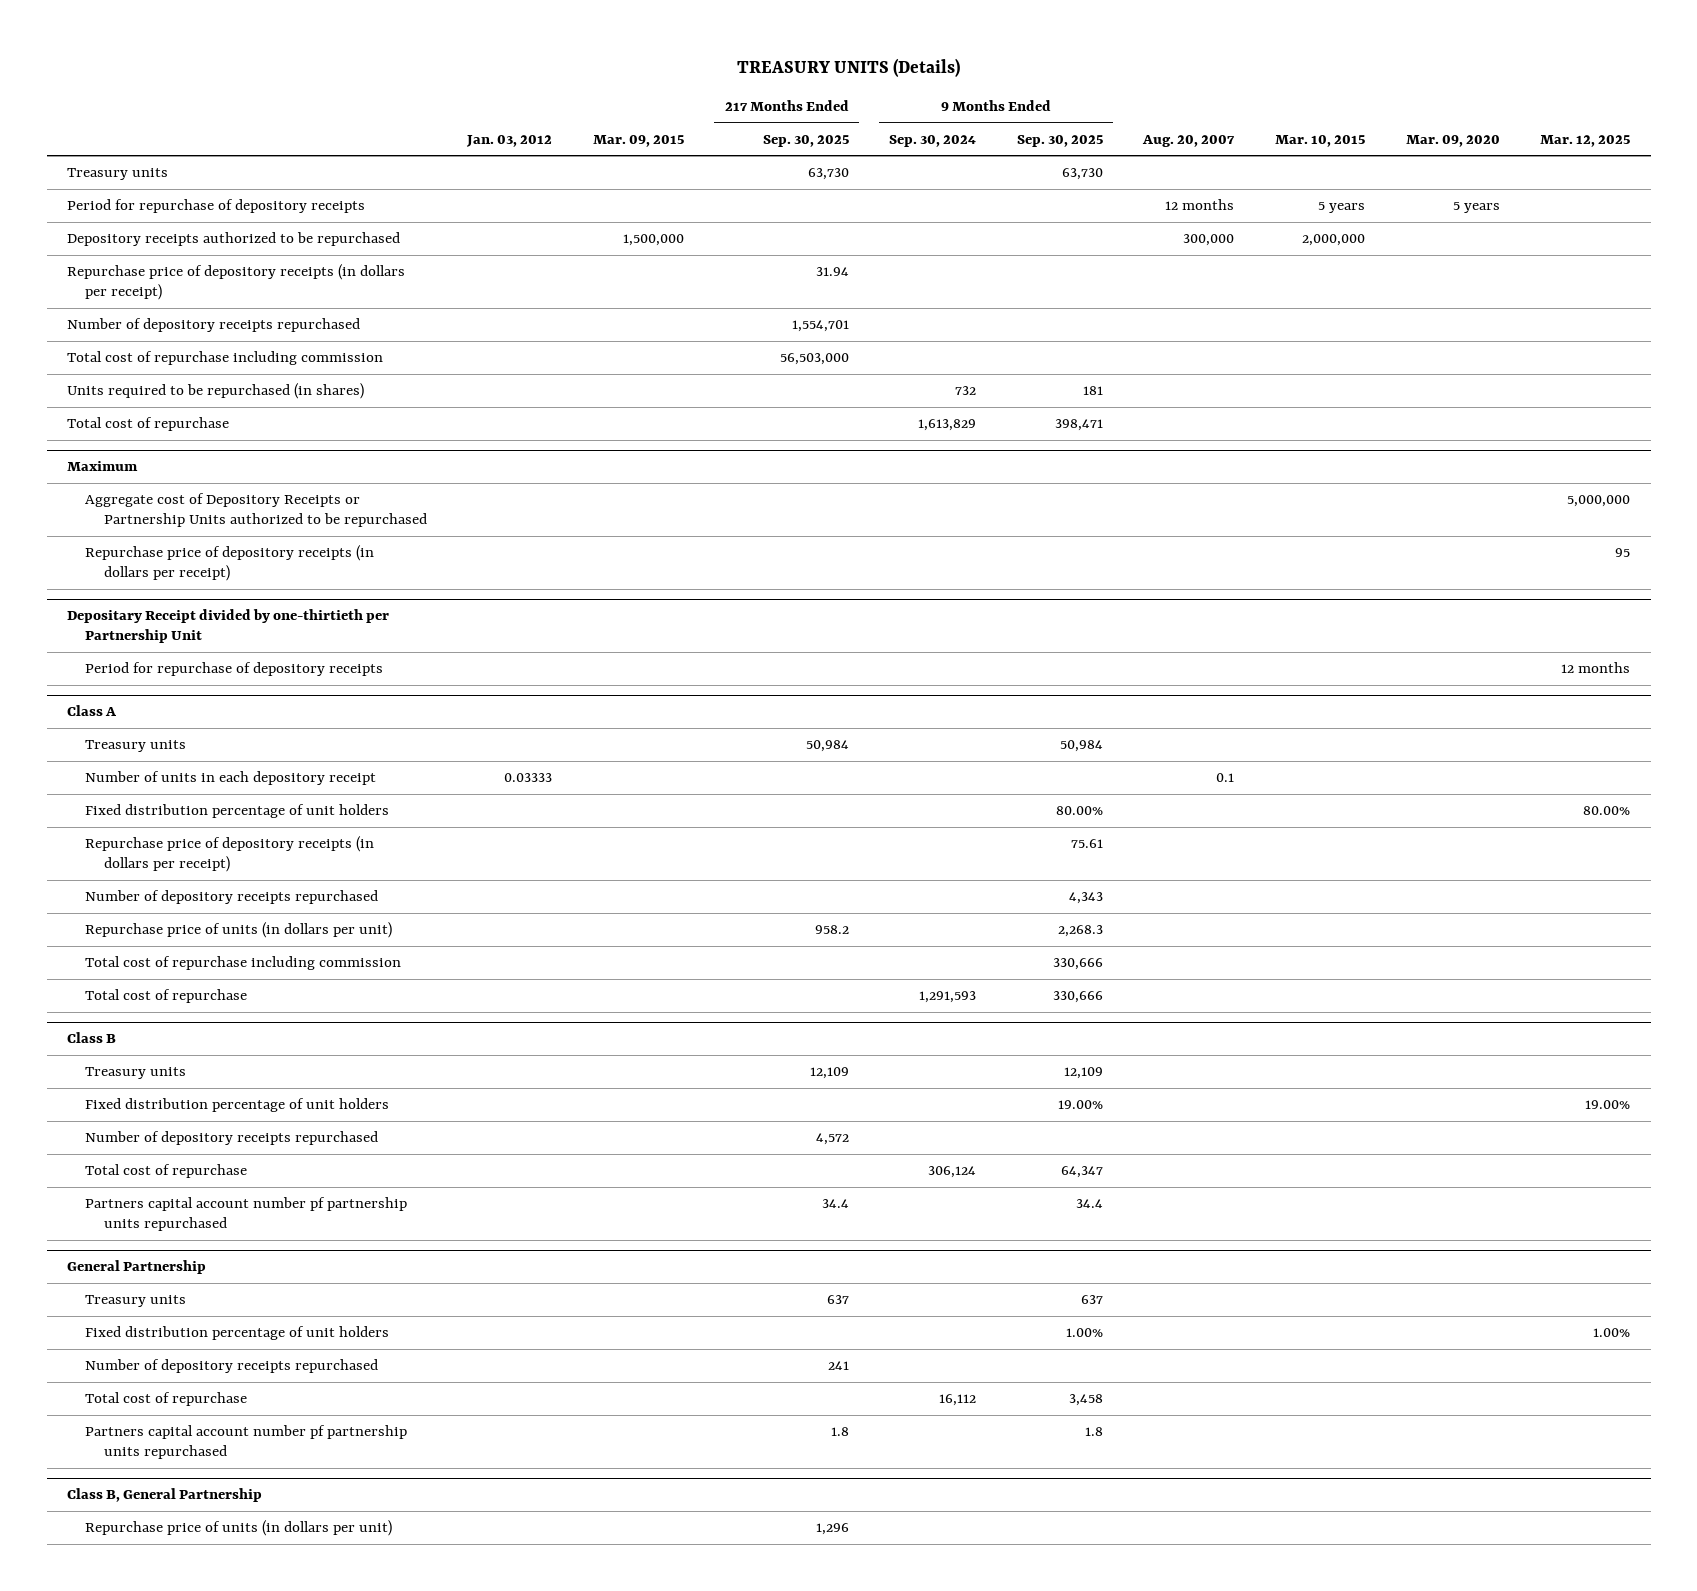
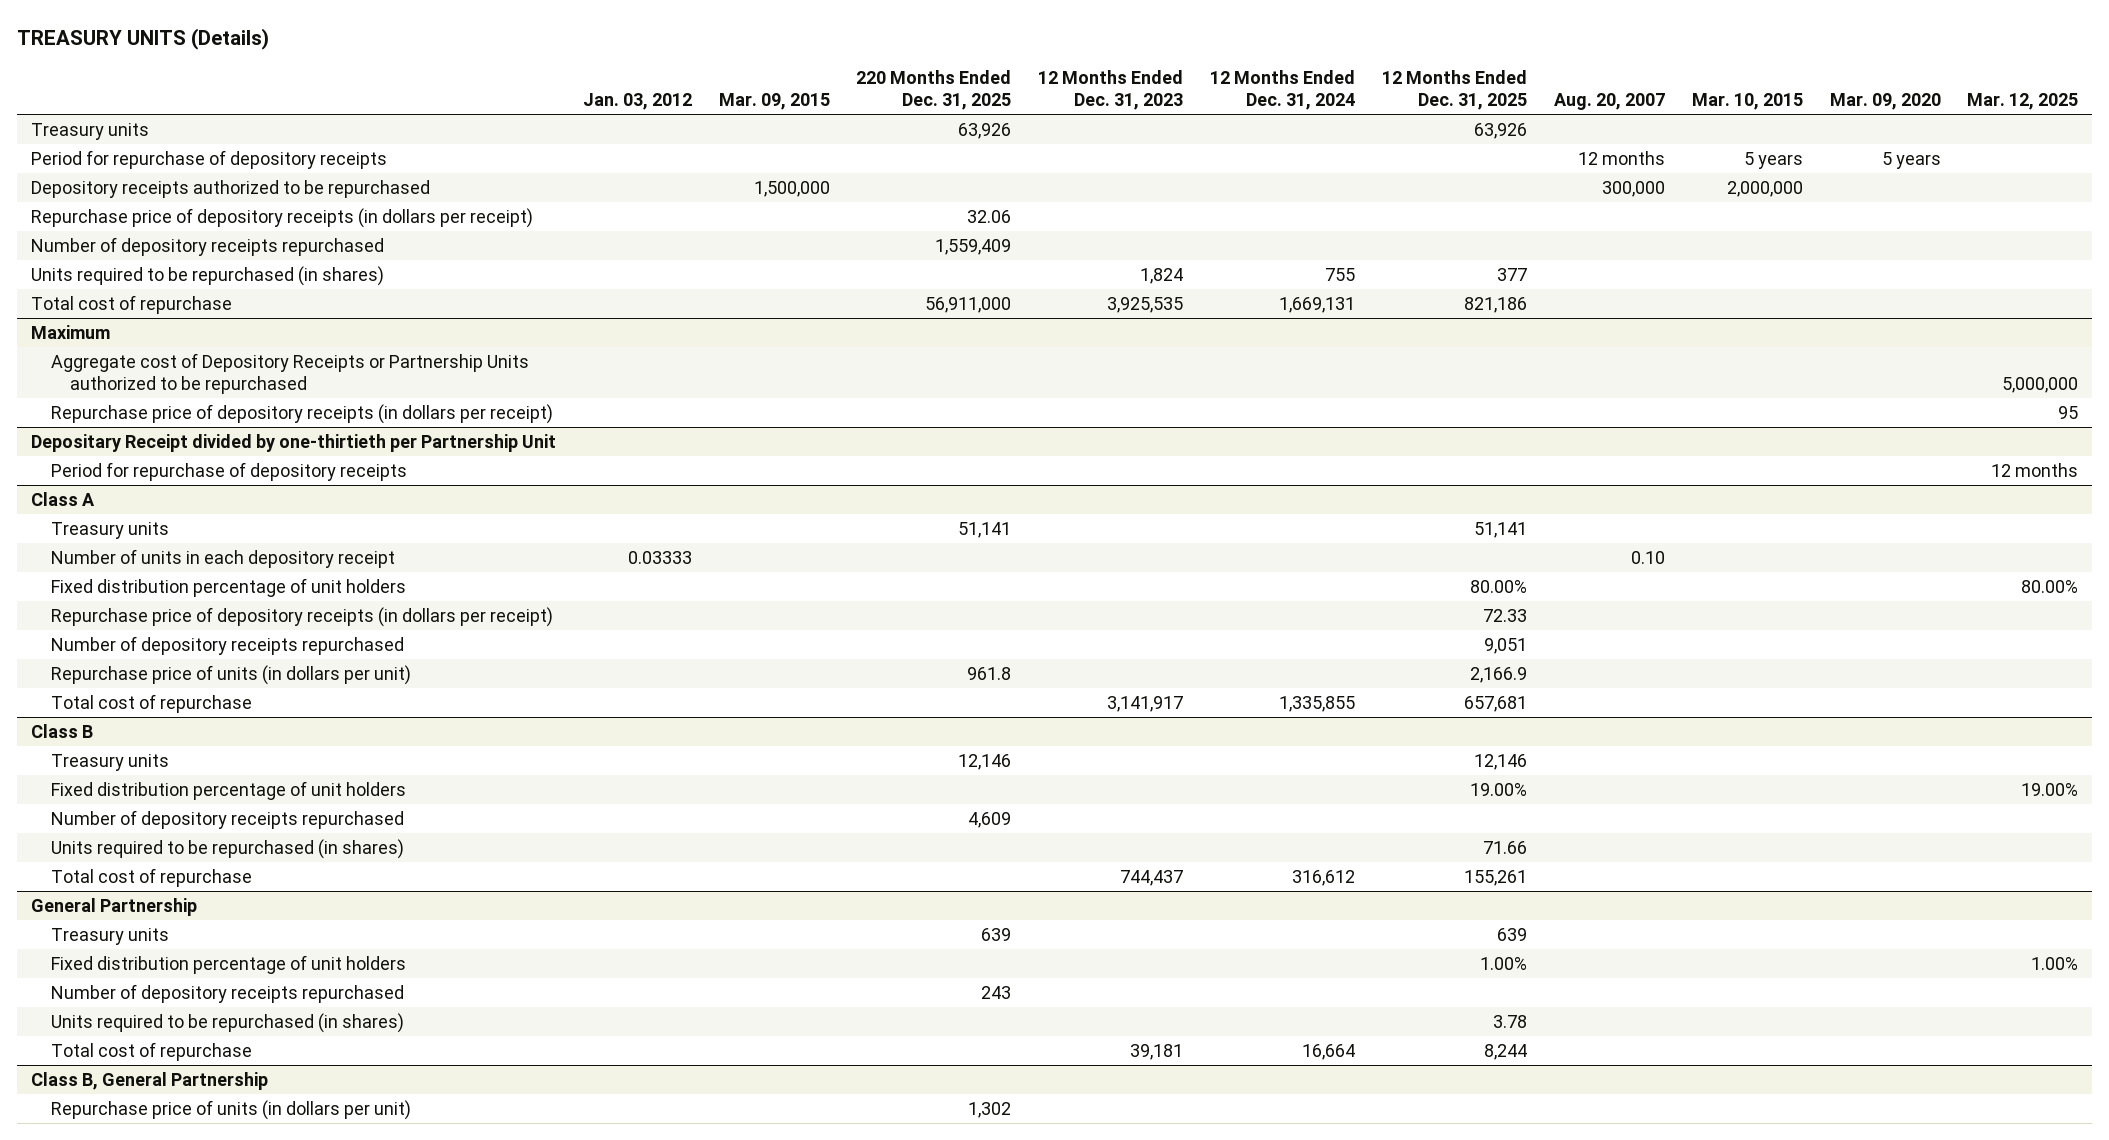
- | Jan. 03, 2012 | Mar. 09, 2015 | 217 Months Ended Sep. 30, 2025 | 9 Months Ended Sep. 30, 2024 | 9 Months Ended Sep. 30, 2025 | Aug. 20, 2007 | Mar. 10, 2015 | Mar. 09, 2020 | Mar. 12, 2025
+ | Jan. 03, 2012 | Mar. 09, 2015 | 220 Months Ended Dec. 31, 2025 | 12 Months Ended Dec. 31, 2023 | 12 Months Ended Dec. 31, 2024 | 12 Months Ended Dec. 31, 2025 | Aug. 20, 2007 | Mar. 10, 2015 | Mar. 09, 2020 | Mar. 12, 2025
- Total cost of repurchase including commission | | | 56,503,000 | | | | | |
@ Class A
- Number of units in each depository receipt | 0.03333 | | | | | 0.1 | | |
+ Number of units in each depository receipt | 0.03333 | | | | | | 0.10 | | |
- Total cost of repurchase including commission | | | | | 330,666 | | | |
@ Class B
+ Units required to be repurchased (in shares) | | | | | | 71.66 | | | |
- Partners capital account number pf partnership units repurchased | | | 34.4 | | 34.4 | | | |
@ General Partnership
+ Units required to be repurchased (in shares) | | | | | | 3.78 | | | |
- Partners capital account number pf partnership units repurchased | | | 1.8 | | 1.8 | | | |

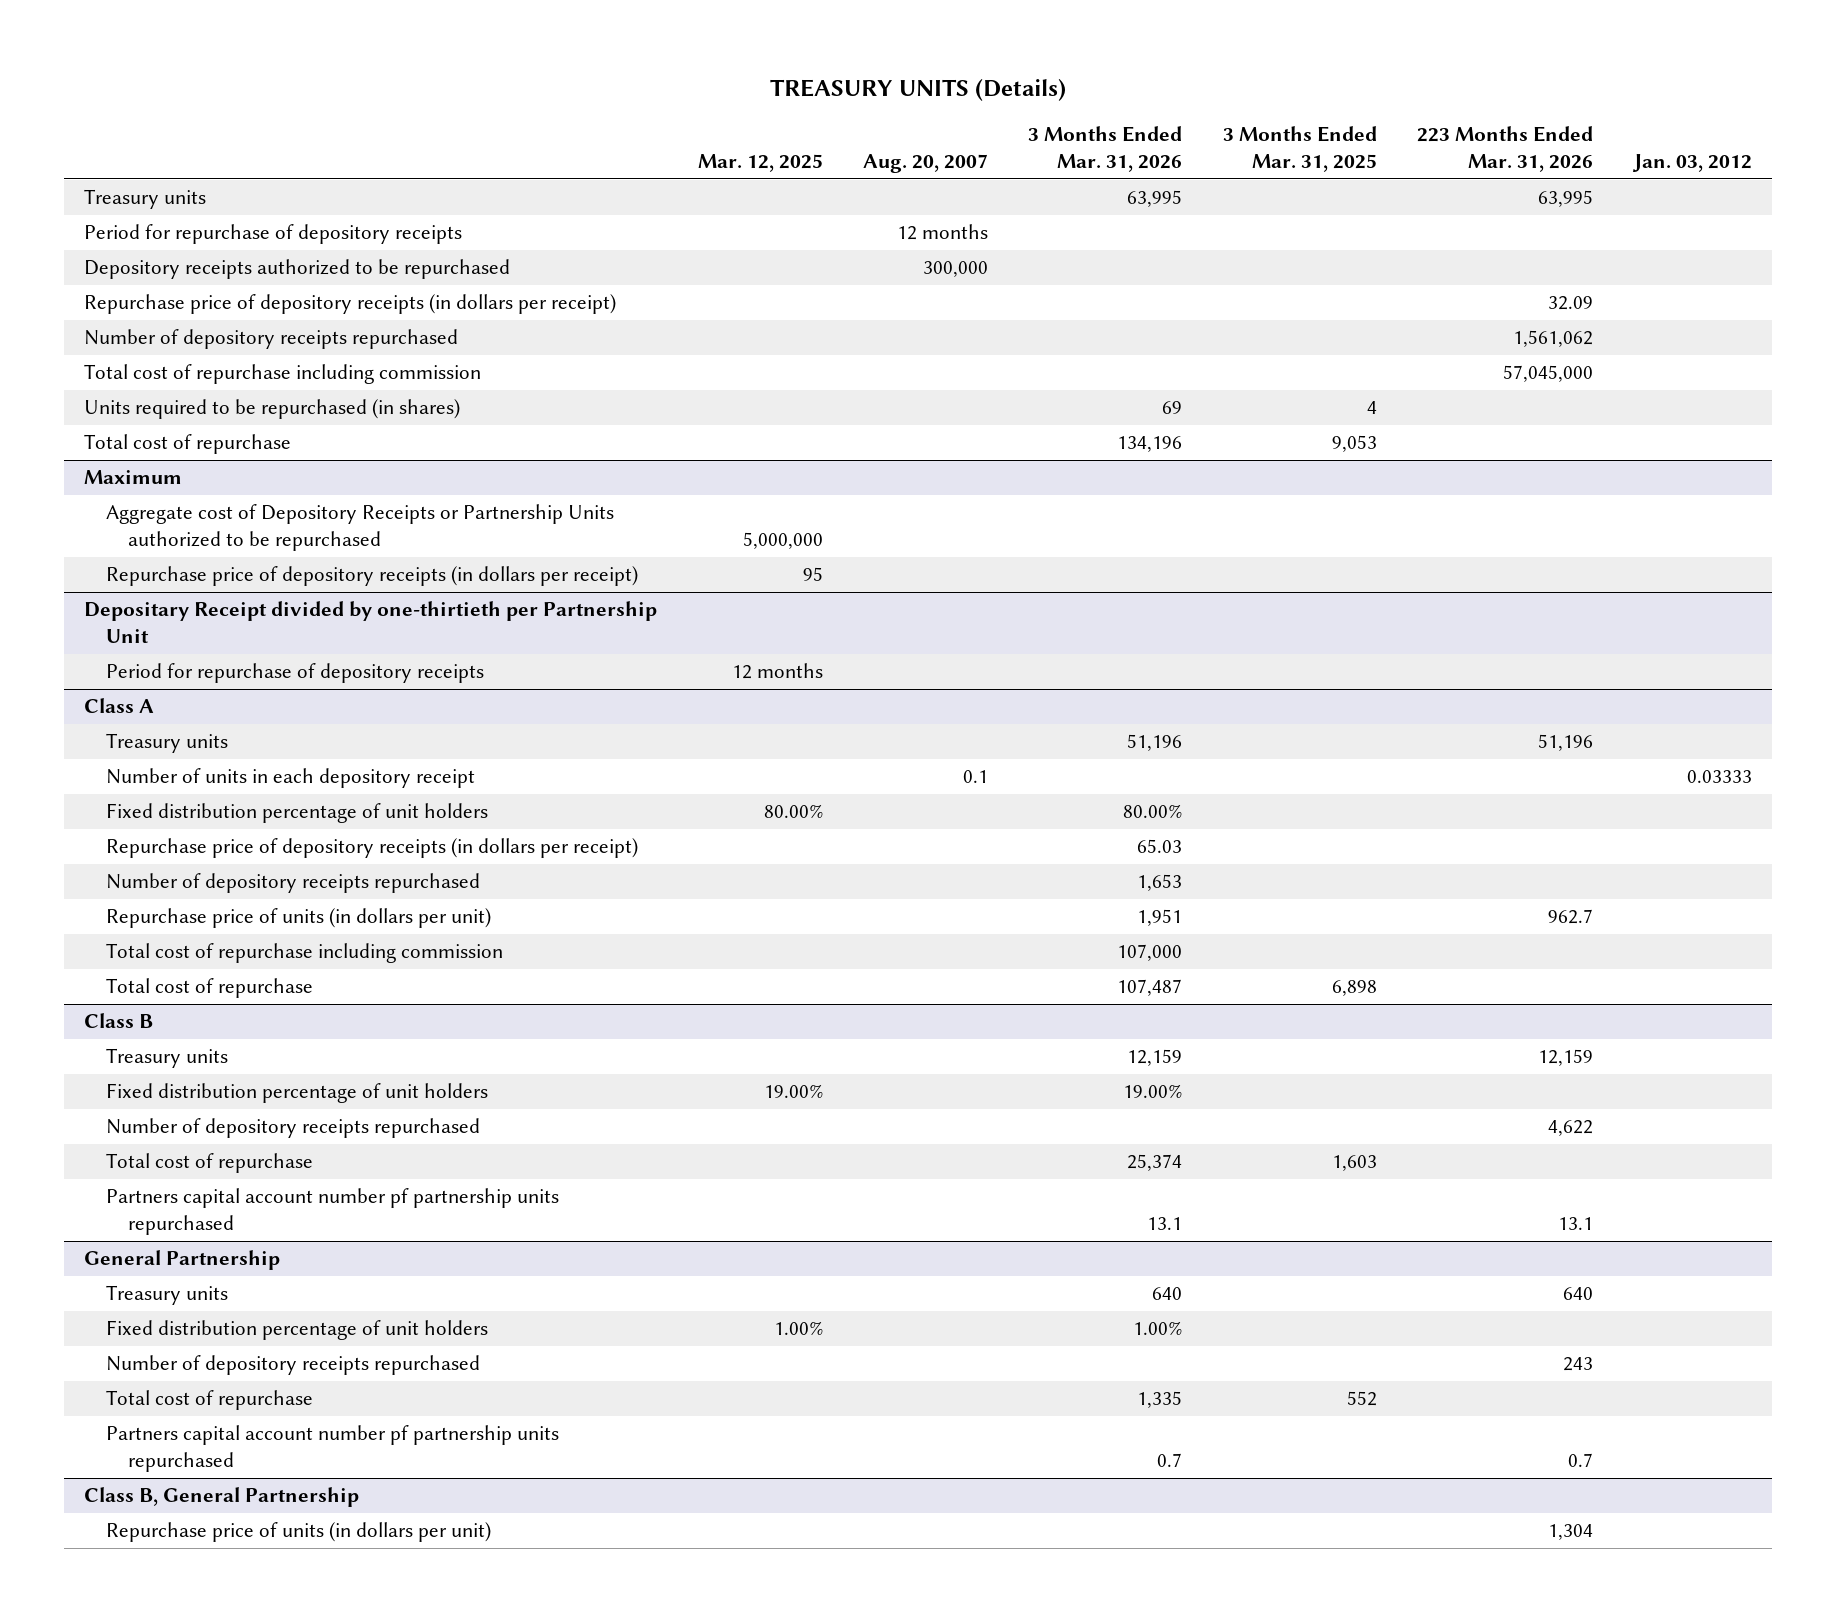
- | Jan. 03, 2012 | Mar. 09, 2015 | 220 Months Ended Dec. 31, 2025 | 12 Months Ended Dec. 31, 2023 | 12 Months Ended Dec. 31, 2024 | 12 Months Ended Dec. 31, 2025 | Aug. 20, 2007 | Mar. 10, 2015 | Mar. 09, 2020 | Mar. 12, 2025
+ | Mar. 12, 2025 | Aug. 20, 2007 | 3 Months Ended Mar. 31, 2026 | 3 Months Ended Mar. 31, 2025 | 223 Months Ended Mar. 31, 2026 | Jan. 03, 2012
+ Total cost of repurchase including commission | | | | | 57,045,000 |
@ Class A
- Number of units in each depository receipt | 0.03333 | | | | | | 0.10 | | |
+ Number of units in each depository receipt | | 0.1 | | | | 0.03333
+ Total cost of repurchase including commission | | | 107,000 | | |
@ Class B
- Units required to be repurchased (in shares) | | | | | | 71.66 | | | |
+ Partners capital account number pf partnership units repurchased | | | 13.1 | | 13.1 |
@ General Partnership
- Units required to be repurchased (in shares) | | | | | | 3.78 | | | |
+ Partners capital account number pf partnership units repurchased | | | 0.7 | | 0.7 |

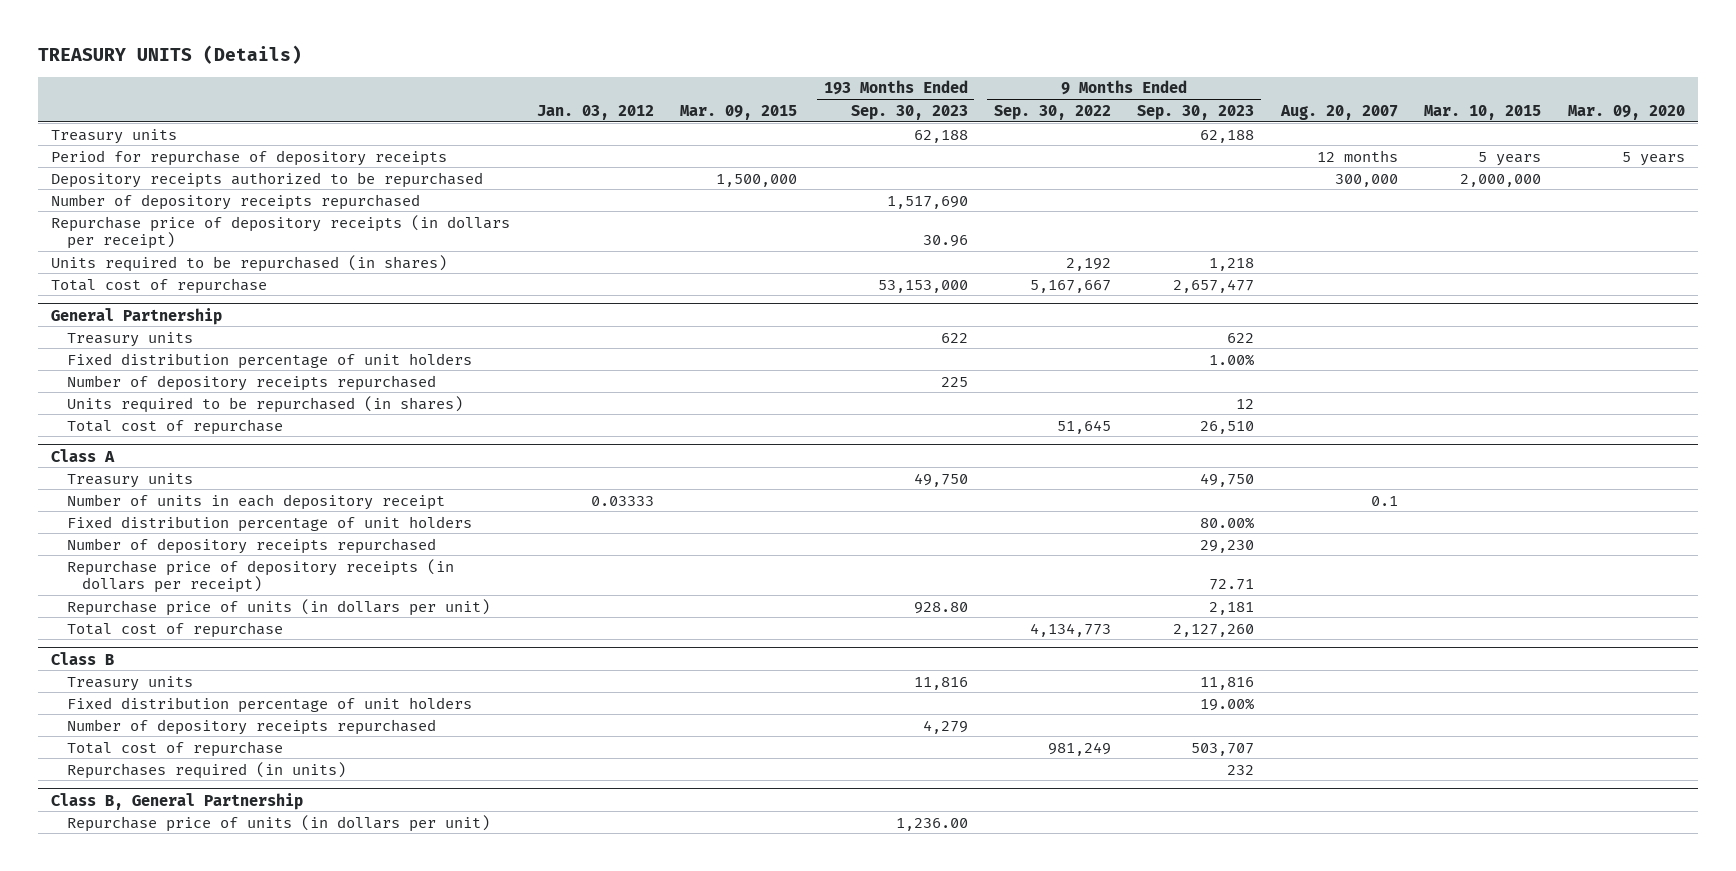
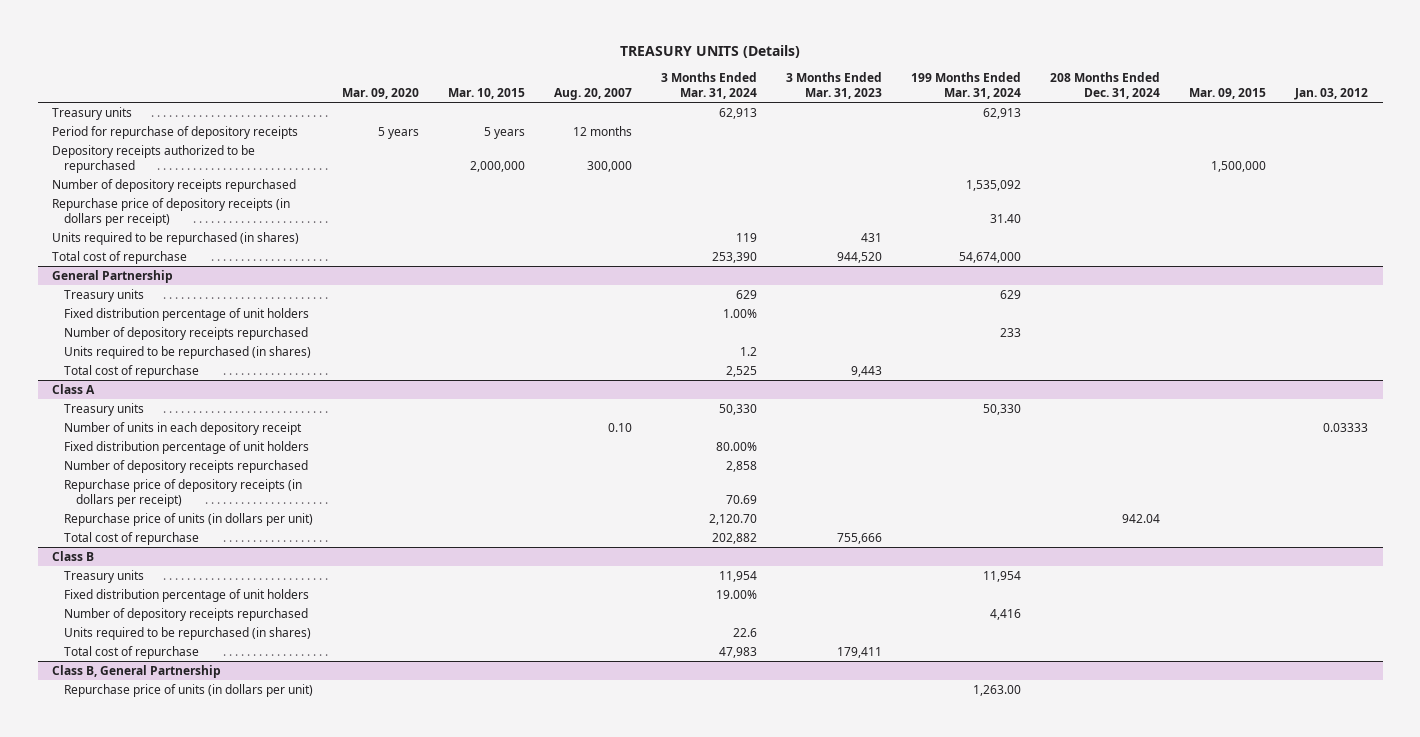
- | Jan. 03, 2012 | Mar. 09, 2015 | 193 Months Ended Sep. 30, 2023 | 9 Months Ended Sep. 30, 2022 | 9 Months Ended Sep. 30, 2023 | Aug. 20, 2007 | Mar. 10, 2015 | Mar. 09, 2020
+ | Mar. 09, 2020 | Mar. 10, 2015 | Aug. 20, 2007 | 3 Months Ended Mar. 31, 2024 | 3 Months Ended Mar. 31, 2023 | 199 Months Ended Mar. 31, 2024 | 208 Months Ended Dec. 31, 2024 | Mar. 09, 2015 | Jan. 03, 2012
@ Class A
- Number of units in each depository receipt | 0.03333 | | | | | 0.1 | |
+ Number of units in each depository receipt | | | 0.10 | | | | | | 0.03333
@ Class B
+ Units required to be repurchased (in shares) | | | | 22.6 | | | | |
- Repurchases required (in units) | | | | | 232 | | |

